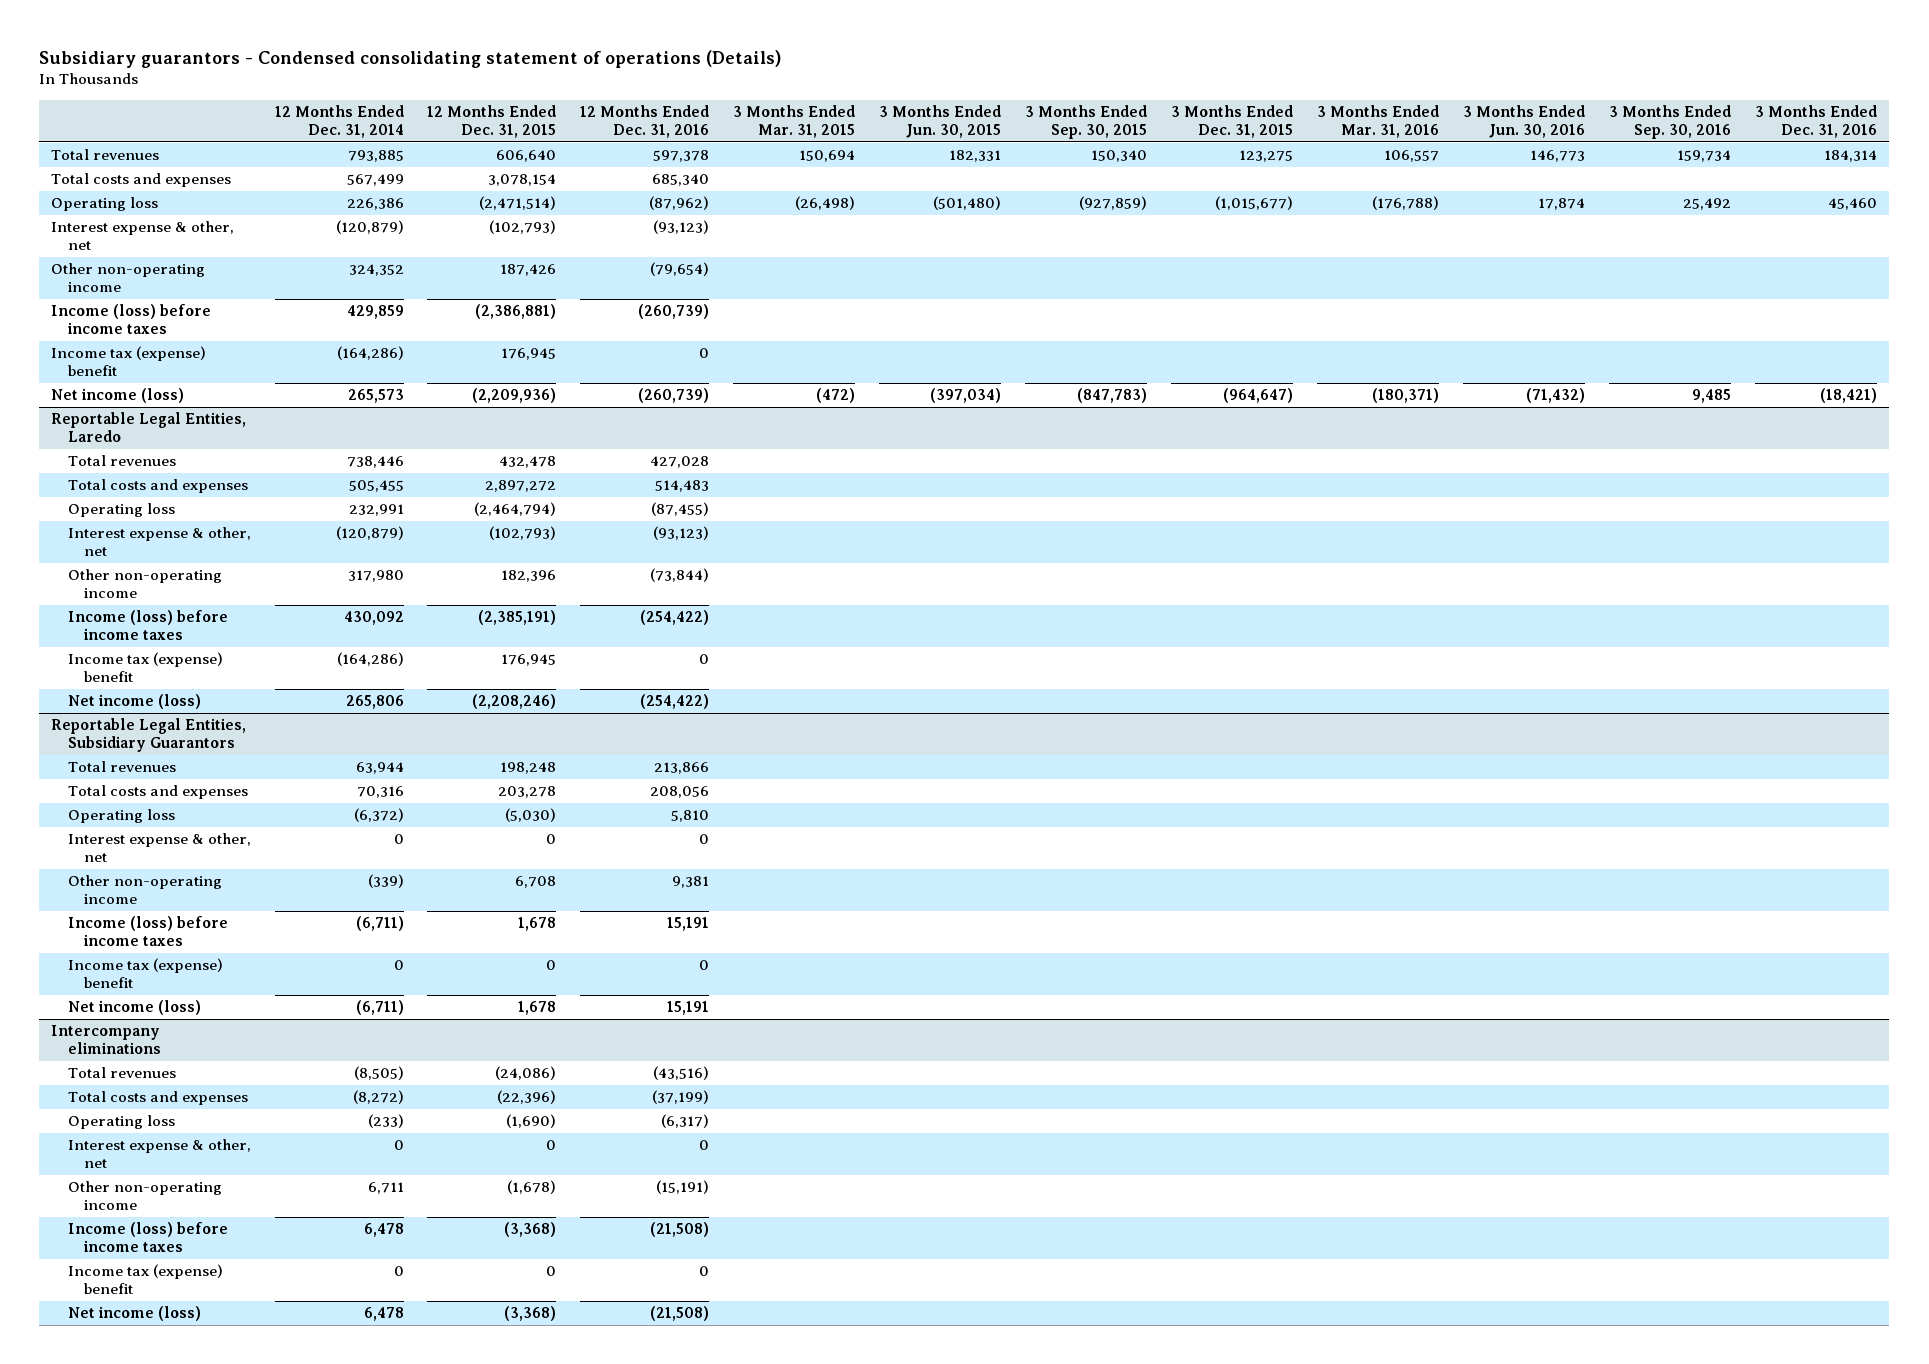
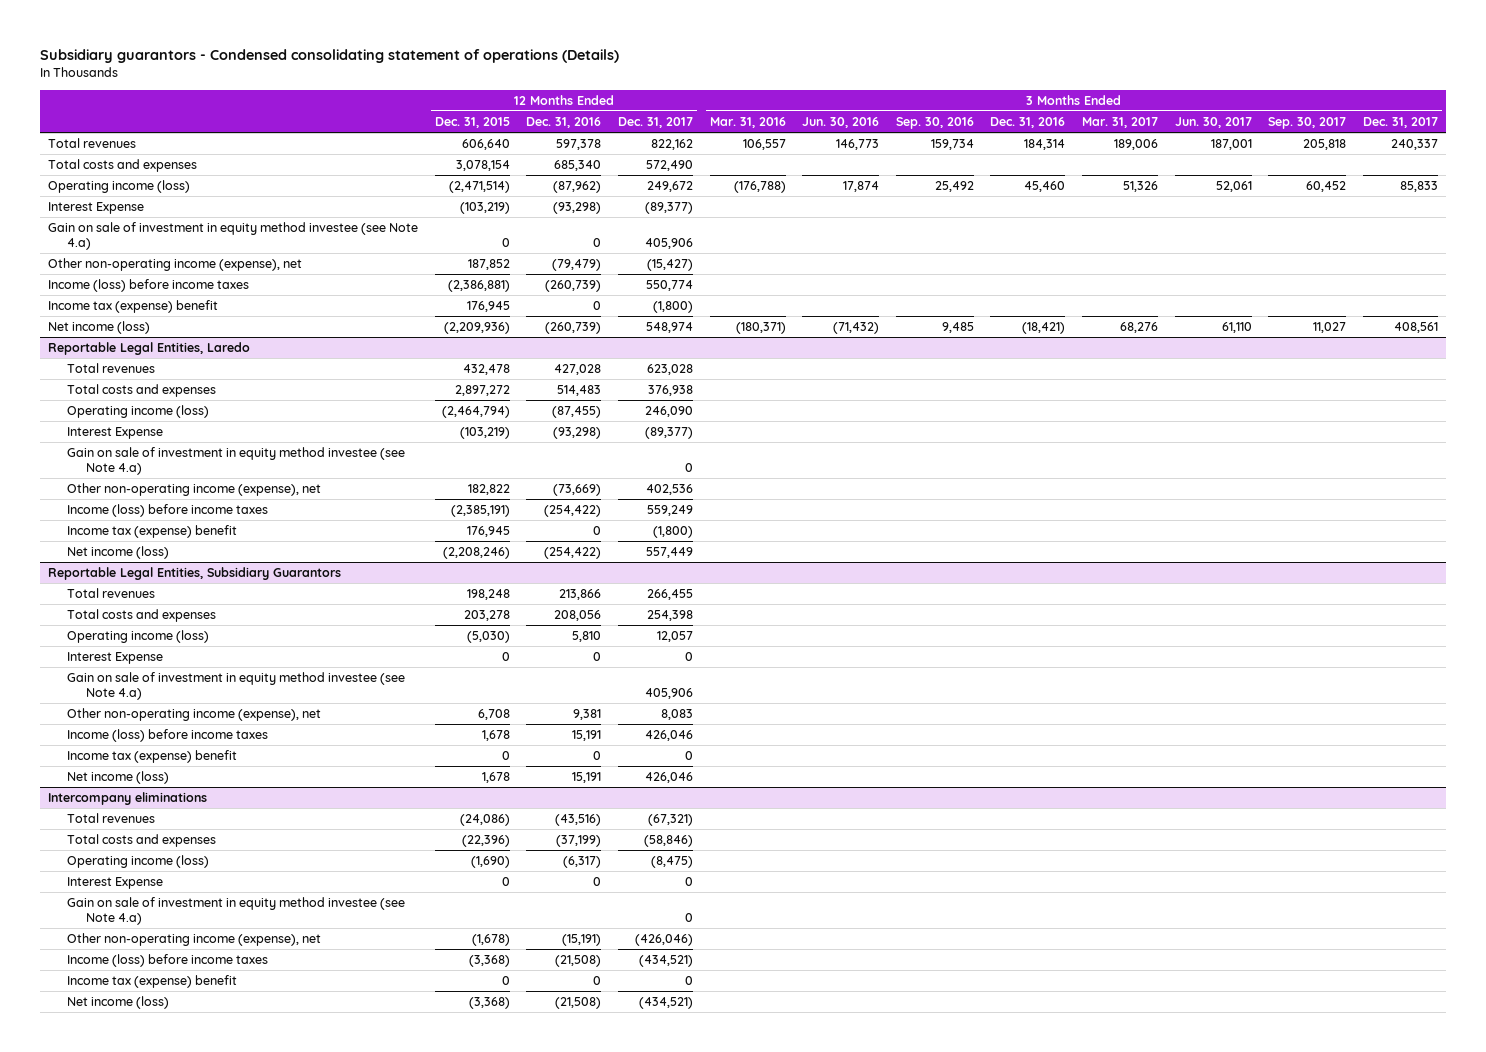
- | 12 Months Ended Dec. 31, 2014 | 12 Months Ended Dec. 31, 2015 | 12 Months Ended Dec. 31, 2016 | 3 Months Ended Mar. 31, 2015 | 3 Months Ended Jun. 30, 2015 | 3 Months Ended Sep. 30, 2015 | 3 Months Ended Dec. 31, 2015 | 3 Months Ended Mar. 31, 2016 | 3 Months Ended Jun. 30, 2016 | 3 Months Ended Sep. 30, 2016 | 3 Months Ended Dec. 31, 2016
+ | 12 Months Ended Dec. 31, 2015 | 12 Months Ended Dec. 31, 2016 | 12 Months Ended Dec. 31, 2017 | 3 Months Ended Mar. 31, 2016 | 3 Months Ended Jun. 30, 2016 | 3 Months Ended Sep. 30, 2016 | 3 Months Ended Dec. 31, 2016 | 3 Months Ended Mar. 31, 2017 | 3 Months Ended Jun. 30, 2017 | 3 Months Ended Sep. 30, 2017 | 3 Months Ended Dec. 31, 2017
- Operating loss | 226,386 | (2,471,514) | (87,962) | (26,498) | (501,480) | (927,859) | (1,015,677) | (176,788) | 17,874 | 25,492 | 45,460
- Interest expense & other, net | (120,879) | (102,793) | (93,123) | | | | | | | |
- Other non-operating income | 324,352 | 187,426 | (79,654) | | | | | | | |
+ Operating income (loss) | (2,471,514) | (87,962) | 249,672 | (176,788) | 17,874 | 25,492 | 45,460 | 51,326 | 52,061 | 60,452 | 85,833
+ Interest Expense | (103,219) | (93,298) | (89,377) | | | | | | | |
+ Gain on sale of investment in equity method investee (see Note 4.a) | 0 | 0 | 405,906 | | | | | | | |
+ Other non-operating income (expense), net | 187,852 | (79,479) | (15,427) | | | | | | | |
@ Reportable Legal Entities, Laredo
- Operating loss | 232,991 | (2,464,794) | (87,455) | | | | | | | |
- Interest expense & other, net | (120,879) | (102,793) | (93,123) | | | | | | | |
- Other non-operating income | 317,980 | 182,396 | (73,844) | | | | | | | |
+ Operating income (loss) | (2,464,794) | (87,455) | 246,090 | | | | | | | |
+ Interest Expense | (103,219) | (93,298) | (89,377) | | | | | | | |
+ Gain on sale of investment in equity method investee (see Note 4.a) | | | 0 | | | | | | | |
+ Other non-operating income (expense), net | 182,822 | (73,669) | 402,536 | | | | | | | |
@ Reportable Legal Entities, Subsidiary Guarantors
- Operating loss | (6,372) | (5,030) | 5,810 | | | | | | | |
- Interest expense & other, net | 0 | 0 | 0 | | | | | | | |
- Other non-operating income | (339) | 6,708 | 9,381 | | | | | | | |
+ Operating income (loss) | (5,030) | 5,810 | 12,057 | | | | | | | |
+ Interest Expense | 0 | 0 | 0 | | | | | | | |
+ Gain on sale of investment in equity method investee (see Note 4.a) | | | 405,906 | | | | | | | |
+ Other non-operating income (expense), net | 6,708 | 9,381 | 8,083 | | | | | | | |
@ Intercompany eliminations
- Operating loss | (233) | (1,690) | (6,317) | | | | | | | |
- Interest expense & other, net | 0 | 0 | 0 | | | | | | | |
- Other non-operating income | 6,711 | (1,678) | (15,191) | | | | | | | |
+ Operating income (loss) | (1,690) | (6,317) | (8,475) | | | | | | | |
+ Interest Expense | 0 | 0 | 0 | | | | | | | |
+ Gain on sale of investment in equity method investee (see Note 4.a) | | | 0 | | | | | | | |
+ Other non-operating income (expense), net | (1,678) | (15,191) | (426,046) | | | | | | | |

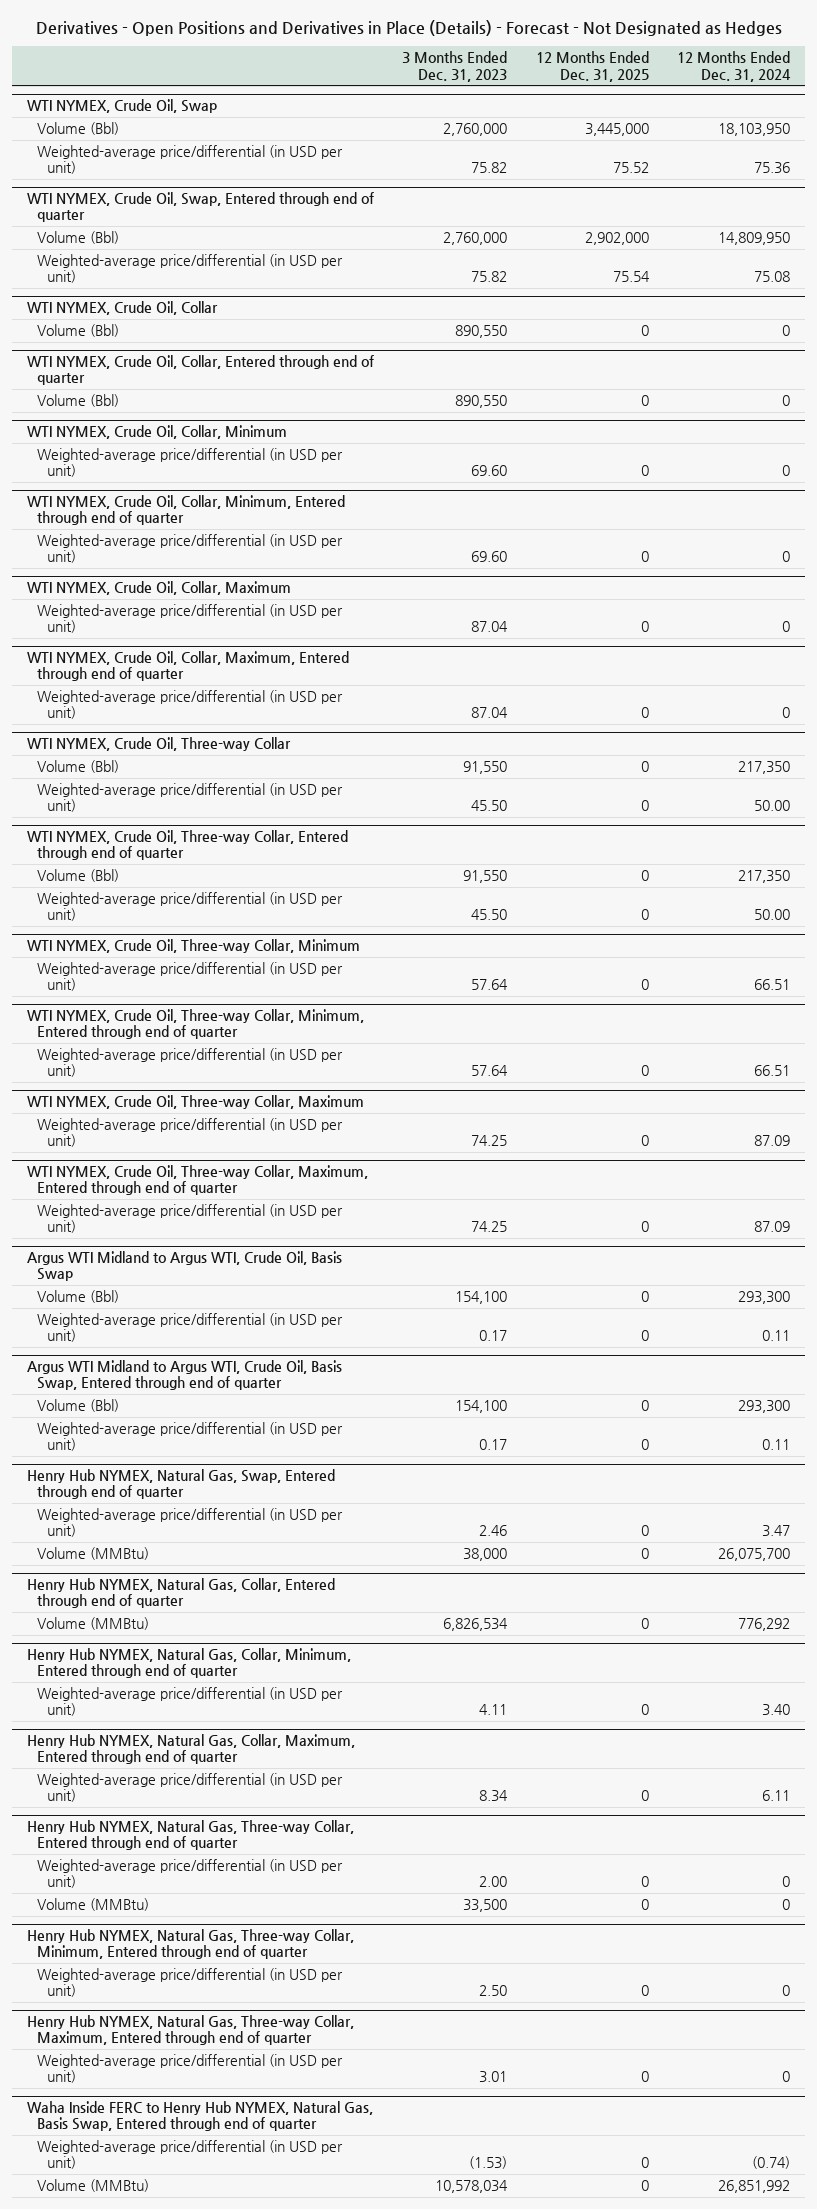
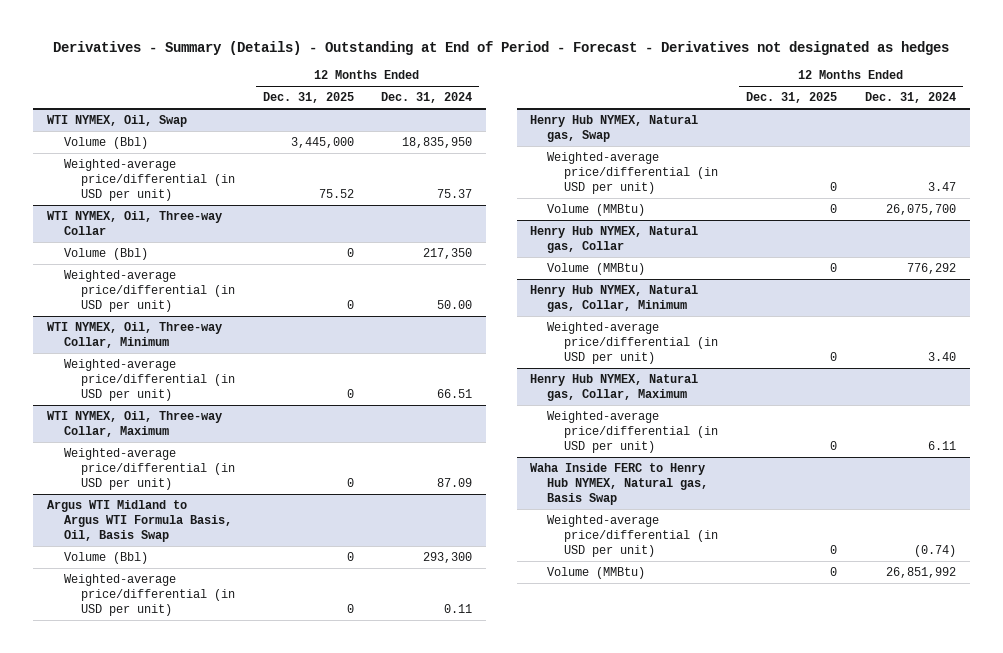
- Derivatives - Open Positions and Derivatives in Place (Details) - Forecast - Not Designated as Hedges
+ Derivatives - Summary (Details) - Outstanding at End of Period - Forecast - Derivatives not designated as hedges
- | 3 Months Ended Dec. 31, 2023 | 12 Months Ended Dec. 31, 2025 | 12 Months Ended Dec. 31, 2024
+ | 12 Months Ended Dec. 31, 2025 | 12 Months Ended Dec. 31, 2024
- WTI NYMEX, Crude Oil, Swap
- Volume (Bbl) | 2,760,000 | 3,445,000 | 18,103,950
- Weighted-average price/differential (in USD per unit) | 75.82 | 75.52 | 75.36
- WTI NYMEX, Crude Oil, Swap, Entered through end of quarter
- Volume (Bbl) | 2,760,000 | 2,902,000 | 14,809,950
- Weighted-average price/differential (in USD per unit) | 75.82 | 75.54 | 75.08
- WTI NYMEX, Crude Oil, Collar
- Volume (Bbl) | 890,550 | 0 | 0
- WTI NYMEX, Crude Oil, Collar, Entered through end of quarter
- Volume (Bbl) | 890,550 | 0 | 0
- WTI NYMEX, Crude Oil, Collar, Minimum
- Weighted-average price/differential (in USD per unit) | 69.60 | 0 | 0
- WTI NYMEX, Crude Oil, Collar, Minimum, Entered through end of quarter
- Weighted-average price/differential (in USD per unit) | 69.60 | 0 | 0
- WTI NYMEX, Crude Oil, Collar, Maximum
- Weighted-average price/differential (in USD per unit) | 87.04 | 0 | 0
- WTI NYMEX, Crude Oil, Collar, Maximum, Entered through end of quarter
- Weighted-average price/differential (in USD per unit) | 87.04 | 0 | 0
- WTI NYMEX, Crude Oil, Three-way Collar
- Volume (Bbl) | 91,550 | 0 | 217,350
- Weighted-average price/differential (in USD per unit) | 45.50 | 0 | 50.00
- WTI NYMEX, Crude Oil, Three-way Collar, Entered through end of quarter
+ WTI NYMEX, Oil, Swap
+ Volume (Bbl) | 3,445,000 | 18,835,950
+ Weighted-average price/differential (in USD per unit) | 75.52 | 75.37
+ WTI NYMEX, Oil, Three-way Collar
- WTI NYMEX, Crude Oil, Three-way Collar, Minimum
- Weighted-average price/differential (in USD per unit) | 57.64 | 0 | 66.51
- WTI NYMEX, Crude Oil, Three-way Collar, Minimum, Entered through end of quarter
+ WTI NYMEX, Oil, Three-way Collar, Minimum
- WTI NYMEX, Crude Oil, Three-way Collar, Maximum
- Weighted-average price/differential (in USD per unit) | 74.25 | 0 | 87.09
- WTI NYMEX, Crude Oil, Three-way Collar, Maximum, Entered through end of quarter
+ WTI NYMEX, Oil, Three-way Collar, Maximum
- Argus WTI Midland to Argus WTI, Crude Oil, Basis Swap
- Volume (Bbl) | 154,100 | 0 | 293,300
- Weighted-average price/differential (in USD per unit) | 0.17 | 0 | 0.11
- Argus WTI Midland to Argus WTI, Crude Oil, Basis Swap, Entered through end of quarter
+ Argus WTI Midland to Argus WTI Formula Basis, Oil, Basis Swap
- Henry Hub NYMEX, Natural Gas, Swap, Entered through end of quarter
+ Henry Hub NYMEX, Natural gas, Swap
- Henry Hub NYMEX, Natural Gas, Collar, Entered through end of quarter
+ Henry Hub NYMEX, Natural gas, Collar
- Henry Hub NYMEX, Natural Gas, Collar, Minimum, Entered through end of quarter
+ Henry Hub NYMEX, Natural gas, Collar, Minimum
- Henry Hub NYMEX, Natural Gas, Collar, Maximum, Entered through end of quarter
+ Henry Hub NYMEX, Natural gas, Collar, Maximum
- Henry Hub NYMEX, Natural Gas, Three-way Collar, Entered through end of quarter
- Weighted-average price/differential (in USD per unit) | 2.00 | 0 | 0
- Volume (MMBtu) | 33,500 | 0 | 0
- Henry Hub NYMEX, Natural Gas, Three-way Collar, Minimum, Entered through end of quarter
- Weighted-average price/differential (in USD per unit) | 2.50 | 0 | 0
- Henry Hub NYMEX, Natural Gas, Three-way Collar, Maximum, Entered through end of quarter
- Weighted-average price/differential (in USD per unit) | 3.01 | 0 | 0
- Waha Inside FERC to Henry Hub NYMEX, Natural Gas, Basis Swap, Entered through end of quarter
+ Waha Inside FERC to Henry Hub NYMEX, Natural gas, Basis Swap

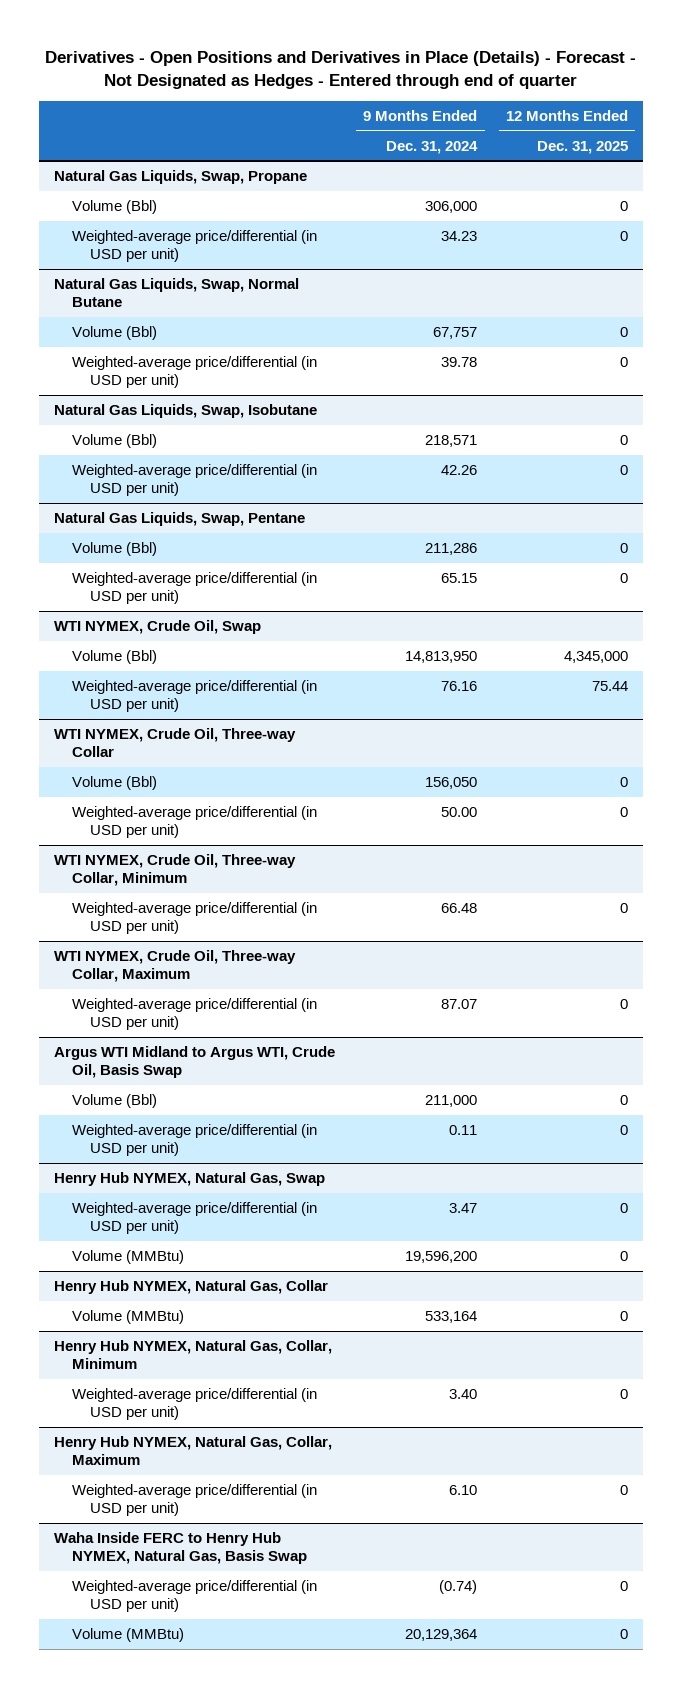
- Derivatives - Summary (Details) - Outstanding at End of Period - Forecast - Derivatives not designated as hedges
+ Derivatives - Open Positions and Derivatives in Place (Details) - Forecast - Not Designated as Hedges - Entered through end of quarter
- | 12 Months Ended Dec. 31, 2025 | 12 Months Ended Dec. 31, 2024
+ | 9 Months Ended Dec. 31, 2024 | 12 Months Ended Dec. 31, 2025
- WTI NYMEX, Oil, Swap
- Volume (Bbl) | 3,445,000 | 18,835,950
- Weighted-average price/differential (in USD per unit) | 75.52 | 75.37
- WTI NYMEX, Oil, Three-way Collar
+ Natural Gas Liquids, Swap, Propane
- WTI NYMEX, Oil, Three-way Collar, Minimum
+ Natural Gas Liquids, Swap, Normal Butane
+ Volume (Bbl) | 67,757 | 0
- WTI NYMEX, Oil, Three-way Collar, Maximum
+ Natural Gas Liquids, Swap, Isobutane
+ Volume (Bbl) | 218,571 | 0
- Argus WTI Midland to Argus WTI Formula Basis, Oil, Basis Swap
+ Natural Gas Liquids, Swap, Pentane
- Henry Hub NYMEX, Natural gas, Swap
+ WTI NYMEX, Crude Oil, Swap
+ Volume (Bbl) | 14,813,950 | 4,345,000
+ Weighted-average price/differential (in USD per unit) | 76.16 | 75.44
+ WTI NYMEX, Crude Oil, Three-way Collar
+ Volume (Bbl) | 156,050 | 0
+ WTI NYMEX, Crude Oil, Three-way Collar, Minimum
+ Weighted-average price/differential (in USD per unit) | 66.48 | 0
+ WTI NYMEX, Crude Oil, Three-way Collar, Maximum
+ Weighted-average price/differential (in USD per unit) | 87.07 | 0
+ Argus WTI Midland to Argus WTI, Crude Oil, Basis Swap
+ Volume (Bbl) | 211,000 | 0
+ Weighted-average price/differential (in USD per unit) | 0.11 | 0
+ Henry Hub NYMEX, Natural Gas, Swap
+ Weighted-average price/differential (in USD per unit) | 3.47 | 0
- Henry Hub NYMEX, Natural gas, Collar
+ Henry Hub NYMEX, Natural Gas, Collar
- Henry Hub NYMEX, Natural gas, Collar, Minimum
+ Henry Hub NYMEX, Natural Gas, Collar, Minimum
- Henry Hub NYMEX, Natural gas, Collar, Maximum
+ Henry Hub NYMEX, Natural Gas, Collar, Maximum
- Waha Inside FERC to Henry Hub NYMEX, Natural gas, Basis Swap
+ Waha Inside FERC to Henry Hub NYMEX, Natural Gas, Basis Swap

